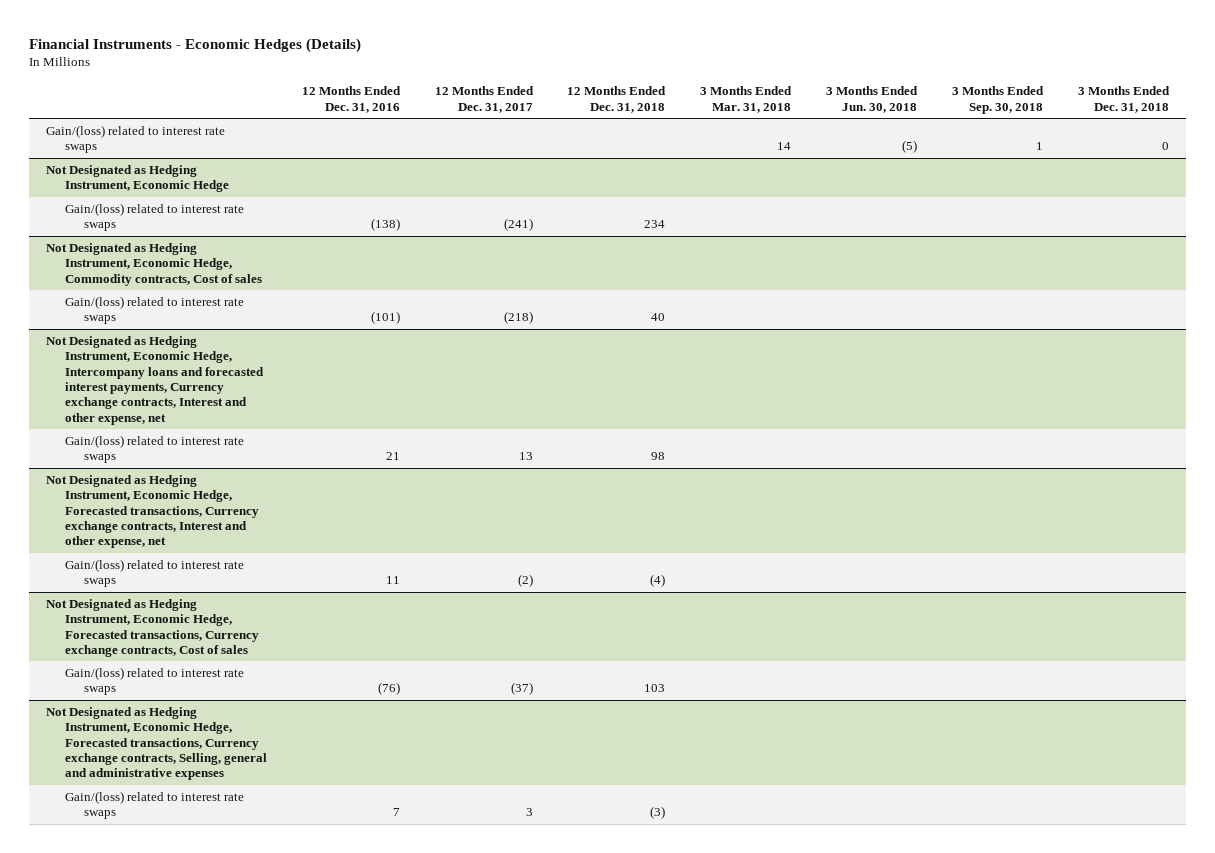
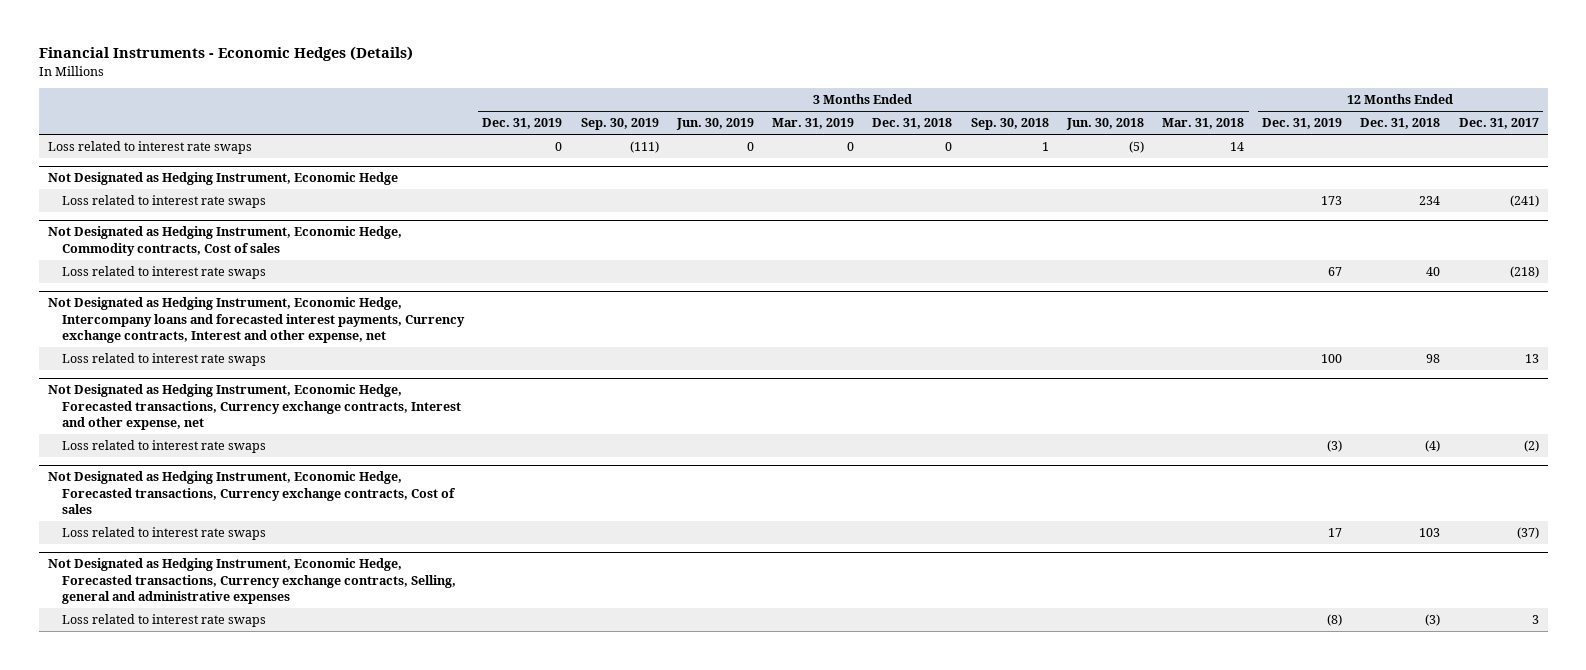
- | 12 Months Ended Dec. 31, 2016 | 12 Months Ended Dec. 31, 2017 | 12 Months Ended Dec. 31, 2018 | 3 Months Ended Mar. 31, 2018 | 3 Months Ended Jun. 30, 2018 | 3 Months Ended Sep. 30, 2018 | 3 Months Ended Dec. 31, 2018
+ | 3 Months Ended Dec. 31, 2019 | 3 Months Ended Sep. 30, 2019 | 3 Months Ended Jun. 30, 2019 | 3 Months Ended Mar. 31, 2019 | 3 Months Ended Dec. 31, 2018 | 3 Months Ended Sep. 30, 2018 | 3 Months Ended Jun. 30, 2018 | 3 Months Ended Mar. 31, 2018 | 12 Months Ended Dec. 31, 2019 | 12 Months Ended Dec. 31, 2018 | 12 Months Ended Dec. 31, 2017
- Gain/(loss) related to interest rate swaps | | | | 14 | (5) | 1 | 0
+ Loss related to interest rate swaps | 0 | (111) | 0 | 0 | 0 | 1 | (5) | 14 | | |
@ Not Designated as Hedging Instrument, Economic Hedge
- Gain/(loss) related to interest rate swaps | (138) | (241) | 234 | | | |
+ Loss related to interest rate swaps | | | | | | | | | 173 | 234 | (241)
@ Not Designated as Hedging Instrument, Economic Hedge, Commodity contracts, Cost of sales
- Gain/(loss) related to interest rate swaps | (101) | (218) | 40 | | | |
+ Loss related to interest rate swaps | | | | | | | | | 67 | 40 | (218)
@ Not Designated as Hedging Instrument, Economic Hedge, Intercompany loans and forecasted interest payments, Currency exchange contracts, Interest and other expense, net
- Gain/(loss) related to interest rate swaps | 21 | 13 | 98 | | | |
+ Loss related to interest rate swaps | | | | | | | | | 100 | 98 | 13
@ Not Designated as Hedging Instrument, Economic Hedge, Forecasted transactions, Currency exchange contracts, Interest and other expense, net
- Gain/(loss) related to interest rate swaps | 11 | (2) | (4) | | | |
+ Loss related to interest rate swaps | | | | | | | | | (3) | (4) | (2)
@ Not Designated as Hedging Instrument, Economic Hedge, Forecasted transactions, Currency exchange contracts, Cost of sales
- Gain/(loss) related to interest rate swaps | (76) | (37) | 103 | | | |
+ Loss related to interest rate swaps | | | | | | | | | 17 | 103 | (37)
@ Not Designated as Hedging Instrument, Economic Hedge, Forecasted transactions, Currency exchange contracts, Selling, general and administrative expenses
- Gain/(loss) related to interest rate swaps | 7 | 3 | (3) | | | |
+ Loss related to interest rate swaps | | | | | | | | | (8) | (3) | 3

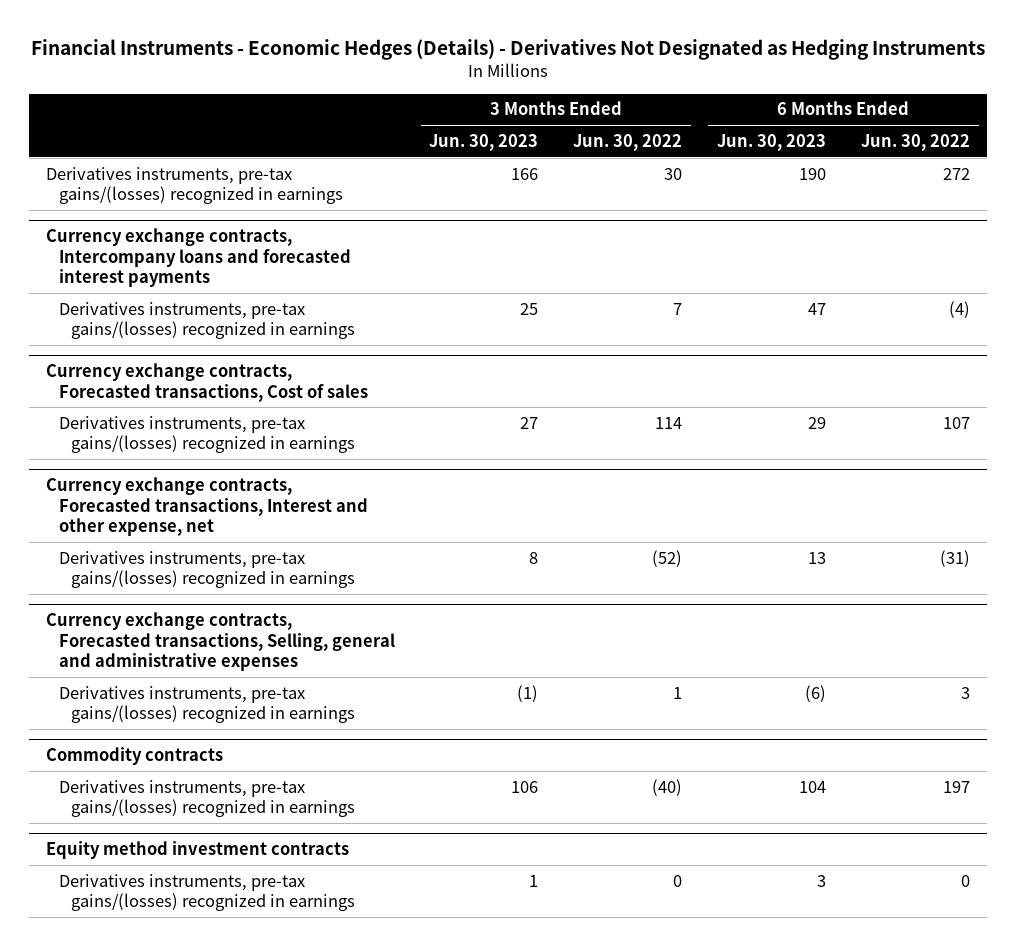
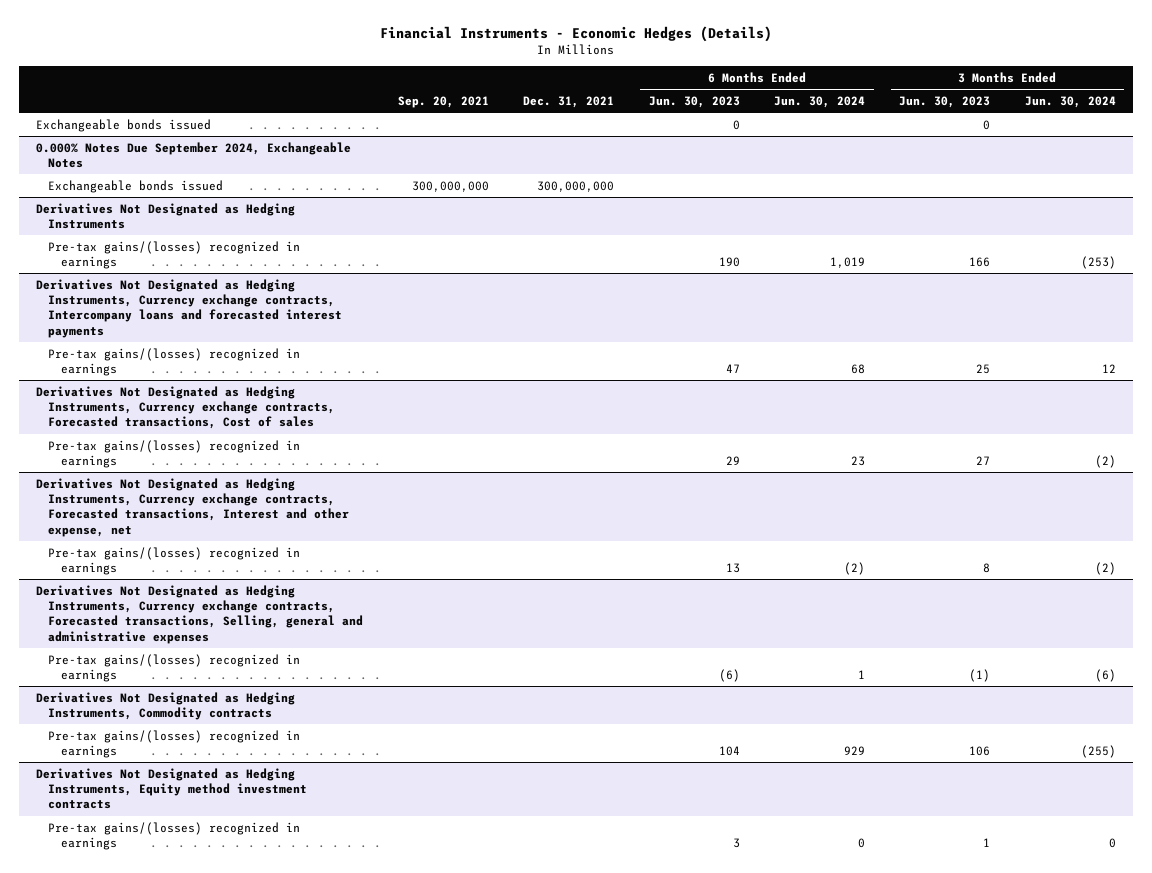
- Financial Instruments - Economic Hedges (Details) - Derivatives Not Designated as Hedging Instruments
+ Financial Instruments - Economic Hedges (Details)
- | 3 Months Ended Jun. 30, 2023 | 3 Months Ended Jun. 30, 2022 | 6 Months Ended Jun. 30, 2023 | 6 Months Ended Jun. 30, 2022
+ | Sep. 20, 2021 | Dec. 31, 2021 | 6 Months Ended Jun. 30, 2023 | 6 Months Ended Jun. 30, 2024 | 3 Months Ended Jun. 30, 2023 | 3 Months Ended Jun. 30, 2024
- Derivatives instruments, pre-tax gains/(losses) recognized in earnings | 166 | 30 | 190 | 272
- Currency exchange contracts, Intercompany loans and forecasted interest payments
- Derivatives instruments, pre-tax gains/(losses) recognized in earnings | 25 | 7 | 47 | (4)
- Currency exchange contracts, Forecasted transactions, Cost of sales
- Derivatives instruments, pre-tax gains/(losses) recognized in earnings | 27 | 114 | 29 | 107
- Currency exchange contracts, Forecasted transactions, Interest and other expense, net
- Derivatives instruments, pre-tax gains/(losses) recognized in earnings | 8 | (52) | 13 | (31)
- Currency exchange contracts, Forecasted transactions, Selling, general and administrative expenses
- Derivatives instruments, pre-tax gains/(losses) recognized in earnings | (1) | 1 | (6) | 3
- Commodity contracts
- Derivatives instruments, pre-tax gains/(losses) recognized in earnings | 106 | (40) | 104 | 197
- Equity method investment contracts
- Derivatives instruments, pre-tax gains/(losses) recognized in earnings | 1 | 0 | 3 | 0
+ Exchangeable bonds issued | | | 0 | | 0 |
+ 0.000% Notes Due September 2024, Exchangeable Notes
+ Exchangeable bonds issued | 300,000,000 | 300,000,000 | | | |
+ Derivatives Not Designated as Hedging Instruments
+ Pre-tax gains/(losses) recognized in earnings | | | 190 | 1,019 | 166 | (253)
+ Derivatives Not Designated as Hedging Instruments, Currency exchange contracts, Intercompany loans and forecasted interest payments
+ Pre-tax gains/(losses) recognized in earnings | | | 47 | 68 | 25 | 12
+ Derivatives Not Designated as Hedging Instruments, Currency exchange contracts, Forecasted transactions, Cost of sales
+ Pre-tax gains/(losses) recognized in earnings | | | 29 | 23 | 27 | (2)
+ Derivatives Not Designated as Hedging Instruments, Currency exchange contracts, Forecasted transactions, Interest and other expense, net
+ Pre-tax gains/(losses) recognized in earnings | | | 13 | (2) | 8 | (2)
+ Derivatives Not Designated as Hedging Instruments, Currency exchange contracts, Forecasted transactions, Selling, general and administrative expenses
+ Pre-tax gains/(losses) recognized in earnings | | | (6) | 1 | (1) | (6)
+ Derivatives Not Designated as Hedging Instruments, Commodity contracts
+ Pre-tax gains/(losses) recognized in earnings | | | 104 | 929 | 106 | (255)
+ Derivatives Not Designated as Hedging Instruments, Equity method investment contracts
+ Pre-tax gains/(losses) recognized in earnings | | | 3 | 0 | 1 | 0

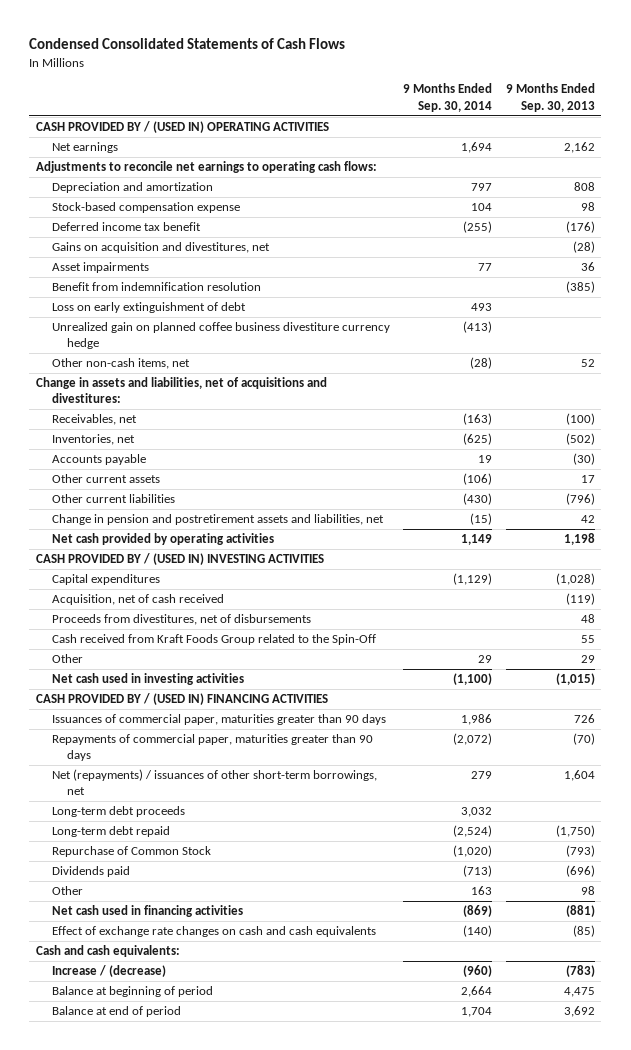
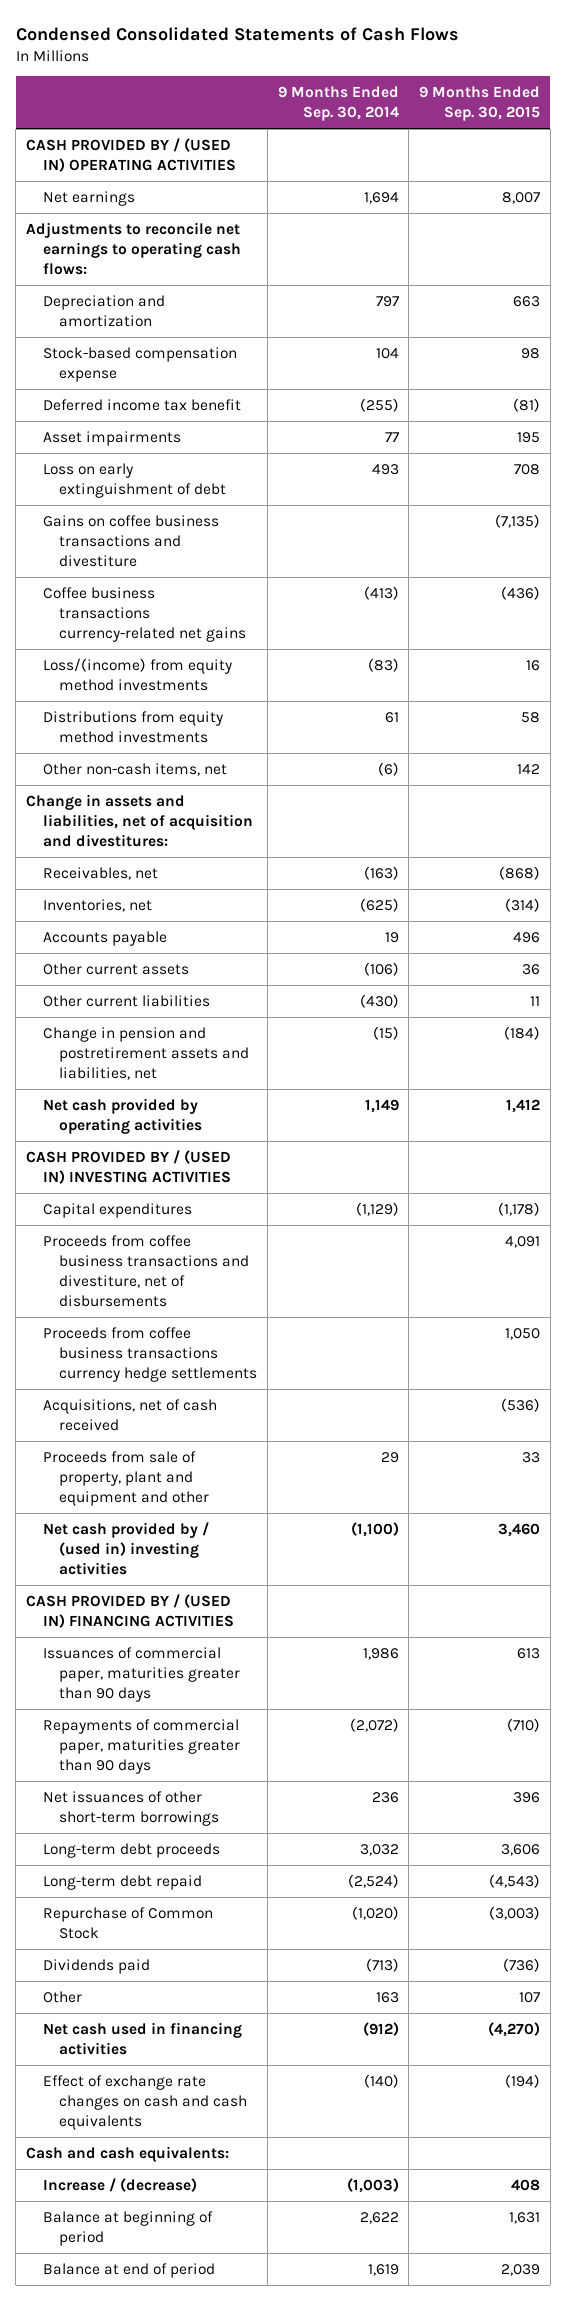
- | 9 Months Ended Sep. 30, 2014 | 9 Months Ended Sep. 30, 2013
+ | 9 Months Ended Sep. 30, 2014 | 9 Months Ended Sep. 30, 2015
- Gains on acquisition and divestitures, net | | (28)
- Benefit from indemnification resolution | | (385)
- Unrealized gain on planned coffee business divestiture currency hedge | (413) |
- Other non-cash items, net | (28) | 52
- Change in assets and liabilities, net of acquisitions and divestitures:
+ Gains on coffee business transactions and divestiture | | (7,135)
+ Coffee business transactions currency-related net gains | (413) | (436)
+ Loss/(income) from equity method investments | (83) | 16
+ Distributions from equity method investments | 61 | 58
+ Other non-cash items, net | (6) | 142
+ Change in assets and liabilities, net of acquisition and divestitures:
- Acquisition, net of cash received | | (119)
- Proceeds from divestitures, net of disbursements | | 48
- Cash received from Kraft Foods Group related to the Spin-Off | | 55
- Other | 29 | 29
- Net cash used in investing activities | (1,100) | (1,015)
+ Proceeds from coffee business transactions and divestiture, net of disbursements | | 4,091
+ Proceeds from coffee business transactions currency hedge settlements | | 1,050
+ Acquisitions, net of cash received | | (536)
+ Proceeds from sale of property, plant and equipment and other | 29 | 33
+ Net cash provided by / (used in) investing activities | (1,100) | 3,460
- Net (repayments) / issuances of other short-term borrowings, net | 279 | 1,604
+ Net issuances of other short-term borrowings | 236 | 396
- Net cash used in financing activities | (869) | (881)
+ Net cash used in financing activities | (912) | (4,270)
- Increase / (decrease) | (960) | (783)
- Balance at beginning of period | 2,664 | 4,475
- Balance at end of period | 1,704 | 3,692
+ Increase / (decrease) | (1,003) | 408
+ Balance at beginning of period | 2,622 | 1,631
+ Balance at end of period | 1,619 | 2,039

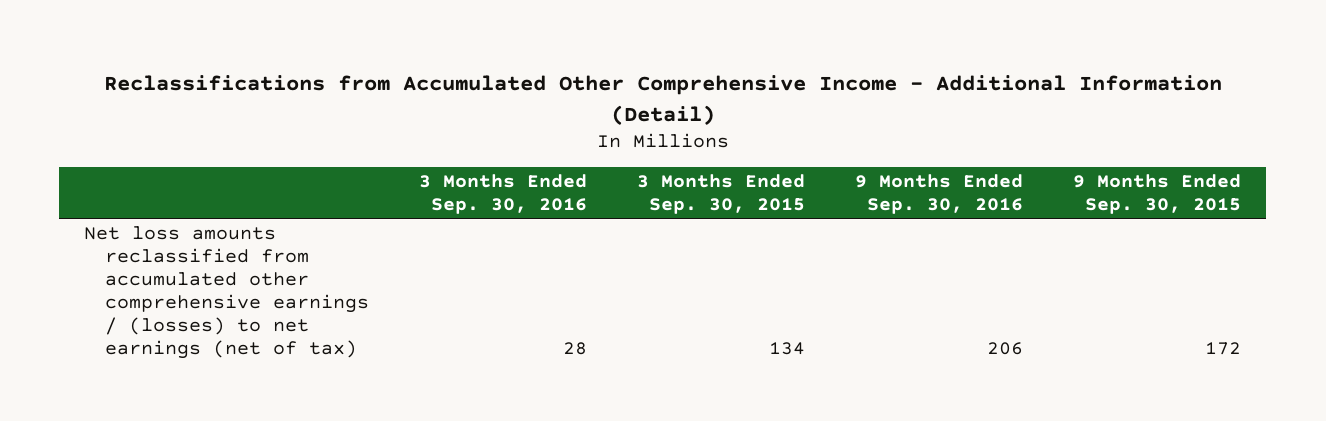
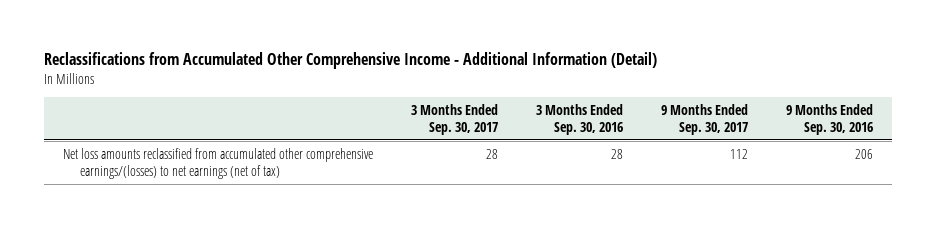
- | 3 Months Ended Sep. 30, 2016 | 3 Months Ended Sep. 30, 2015 | 9 Months Ended Sep. 30, 2016 | 9 Months Ended Sep. 30, 2015
+ | 3 Months Ended Sep. 30, 2017 | 3 Months Ended Sep. 30, 2016 | 9 Months Ended Sep. 30, 2017 | 9 Months Ended Sep. 30, 2016
- Net loss amounts reclassified from accumulated other comprehensive earnings / (losses) to net earnings (net of tax) | 28 | 134 | 206 | 172
+ Net loss amounts reclassified from accumulated other comprehensive earnings/(losses) to net earnings (net of tax) | 28 | 28 | 112 | 206

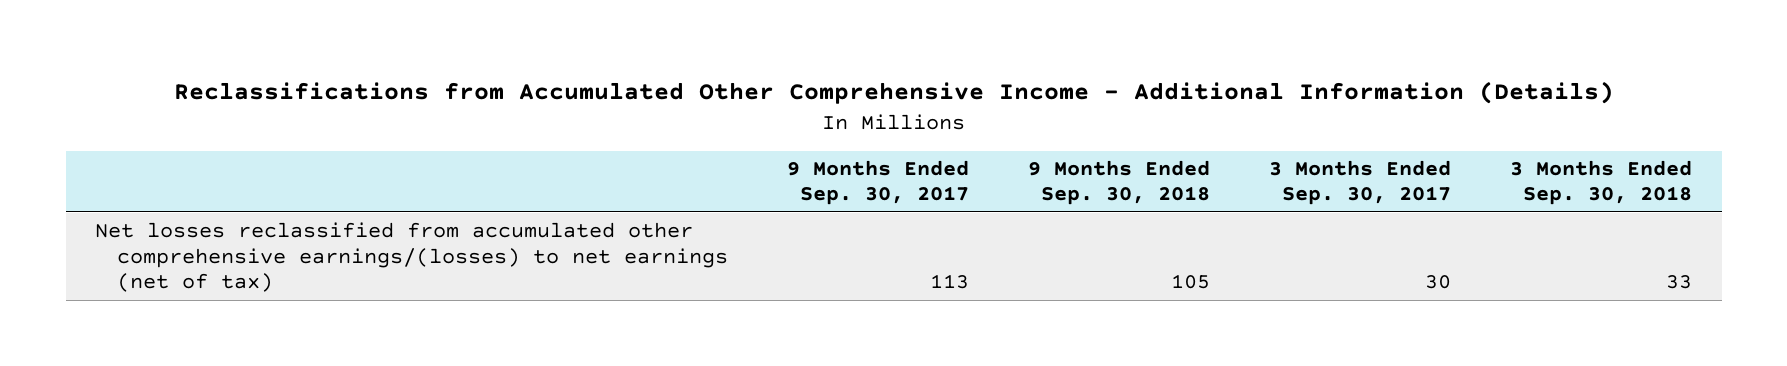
- Reclassifications from Accumulated Other Comprehensive Income - Additional Information (Detail)
+ Reclassifications from Accumulated Other Comprehensive Income - Additional Information (Details)
- | 3 Months Ended Sep. 30, 2017 | 3 Months Ended Sep. 30, 2016 | 9 Months Ended Sep. 30, 2017 | 9 Months Ended Sep. 30, 2016
+ | 9 Months Ended Sep. 30, 2017 | 9 Months Ended Sep. 30, 2018 | 3 Months Ended Sep. 30, 2017 | 3 Months Ended Sep. 30, 2018
- Net loss amounts reclassified from accumulated other comprehensive earnings/(losses) to net earnings (net of tax) | 28 | 28 | 112 | 206
+ Net losses reclassified from accumulated other comprehensive earnings/(losses) to net earnings (net of tax) | 113 | 105 | 30 | 33

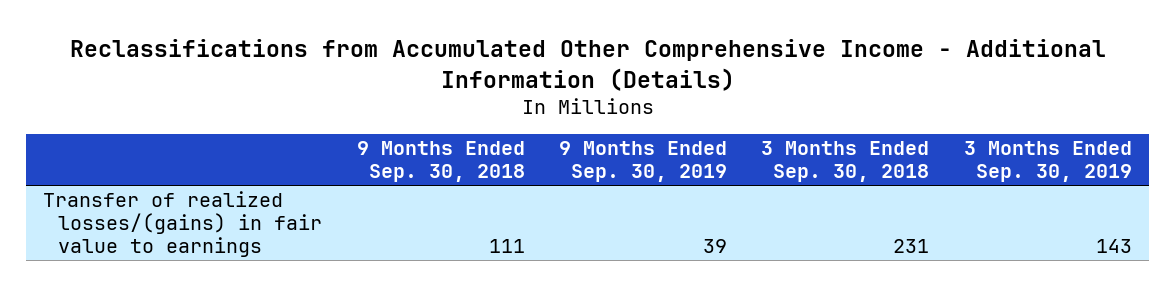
- | 9 Months Ended Sep. 30, 2017 | 9 Months Ended Sep. 30, 2018 | 3 Months Ended Sep. 30, 2017 | 3 Months Ended Sep. 30, 2018
+ | 9 Months Ended Sep. 30, 2018 | 9 Months Ended Sep. 30, 2019 | 3 Months Ended Sep. 30, 2018 | 3 Months Ended Sep. 30, 2019
- Net losses reclassified from accumulated other comprehensive earnings/(losses) to net earnings (net of tax) | 113 | 105 | 30 | 33
+ Transfer of realized losses/(gains) in fair value to earnings | 111 | 39 | 231 | 143

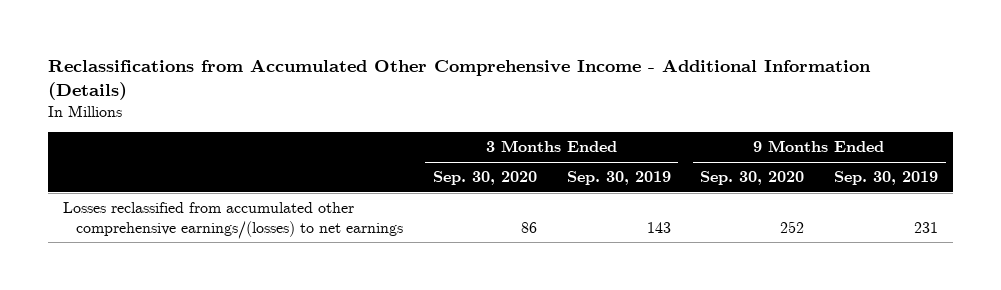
- | 9 Months Ended Sep. 30, 2018 | 9 Months Ended Sep. 30, 2019 | 3 Months Ended Sep. 30, 2018 | 3 Months Ended Sep. 30, 2019
+ | 3 Months Ended Sep. 30, 2020 | 3 Months Ended Sep. 30, 2019 | 9 Months Ended Sep. 30, 2020 | 9 Months Ended Sep. 30, 2019
- Transfer of realized losses/(gains) in fair value to earnings | 111 | 39 | 231 | 143
+ Losses reclassified from accumulated other comprehensive earnings/(losses) to net earnings | 86 | 143 | 252 | 231

